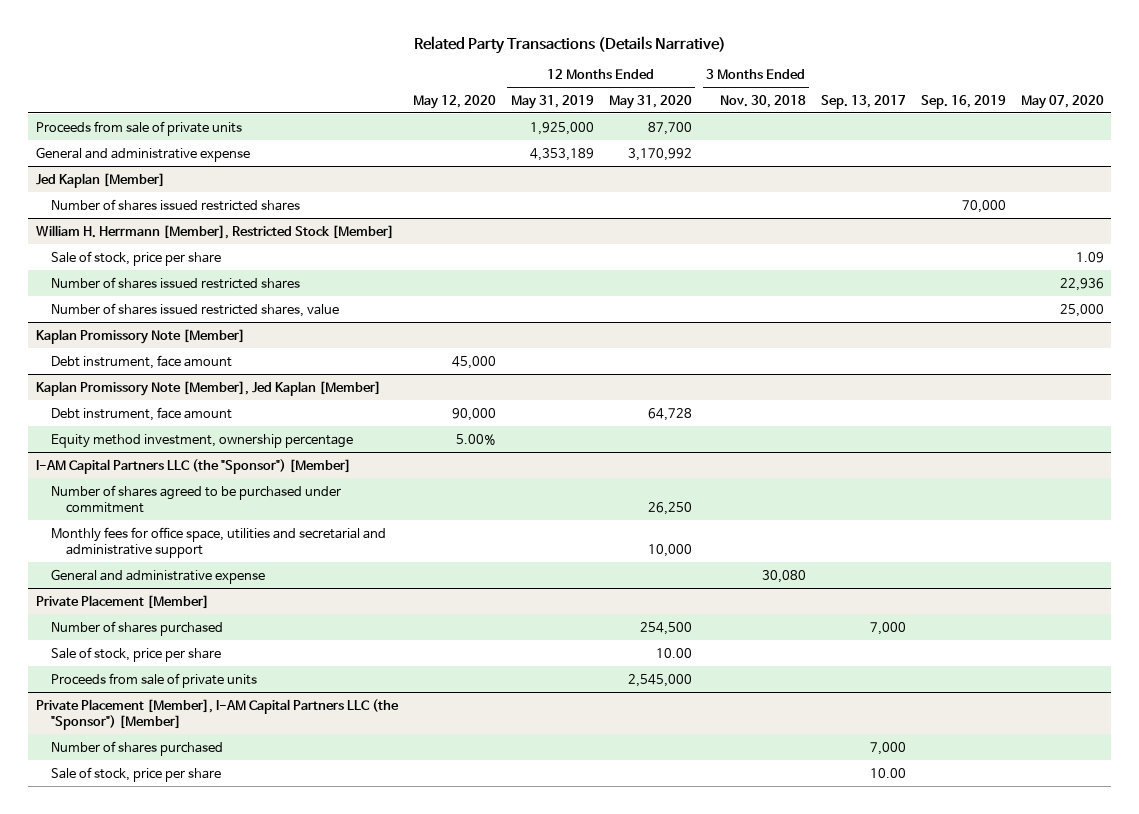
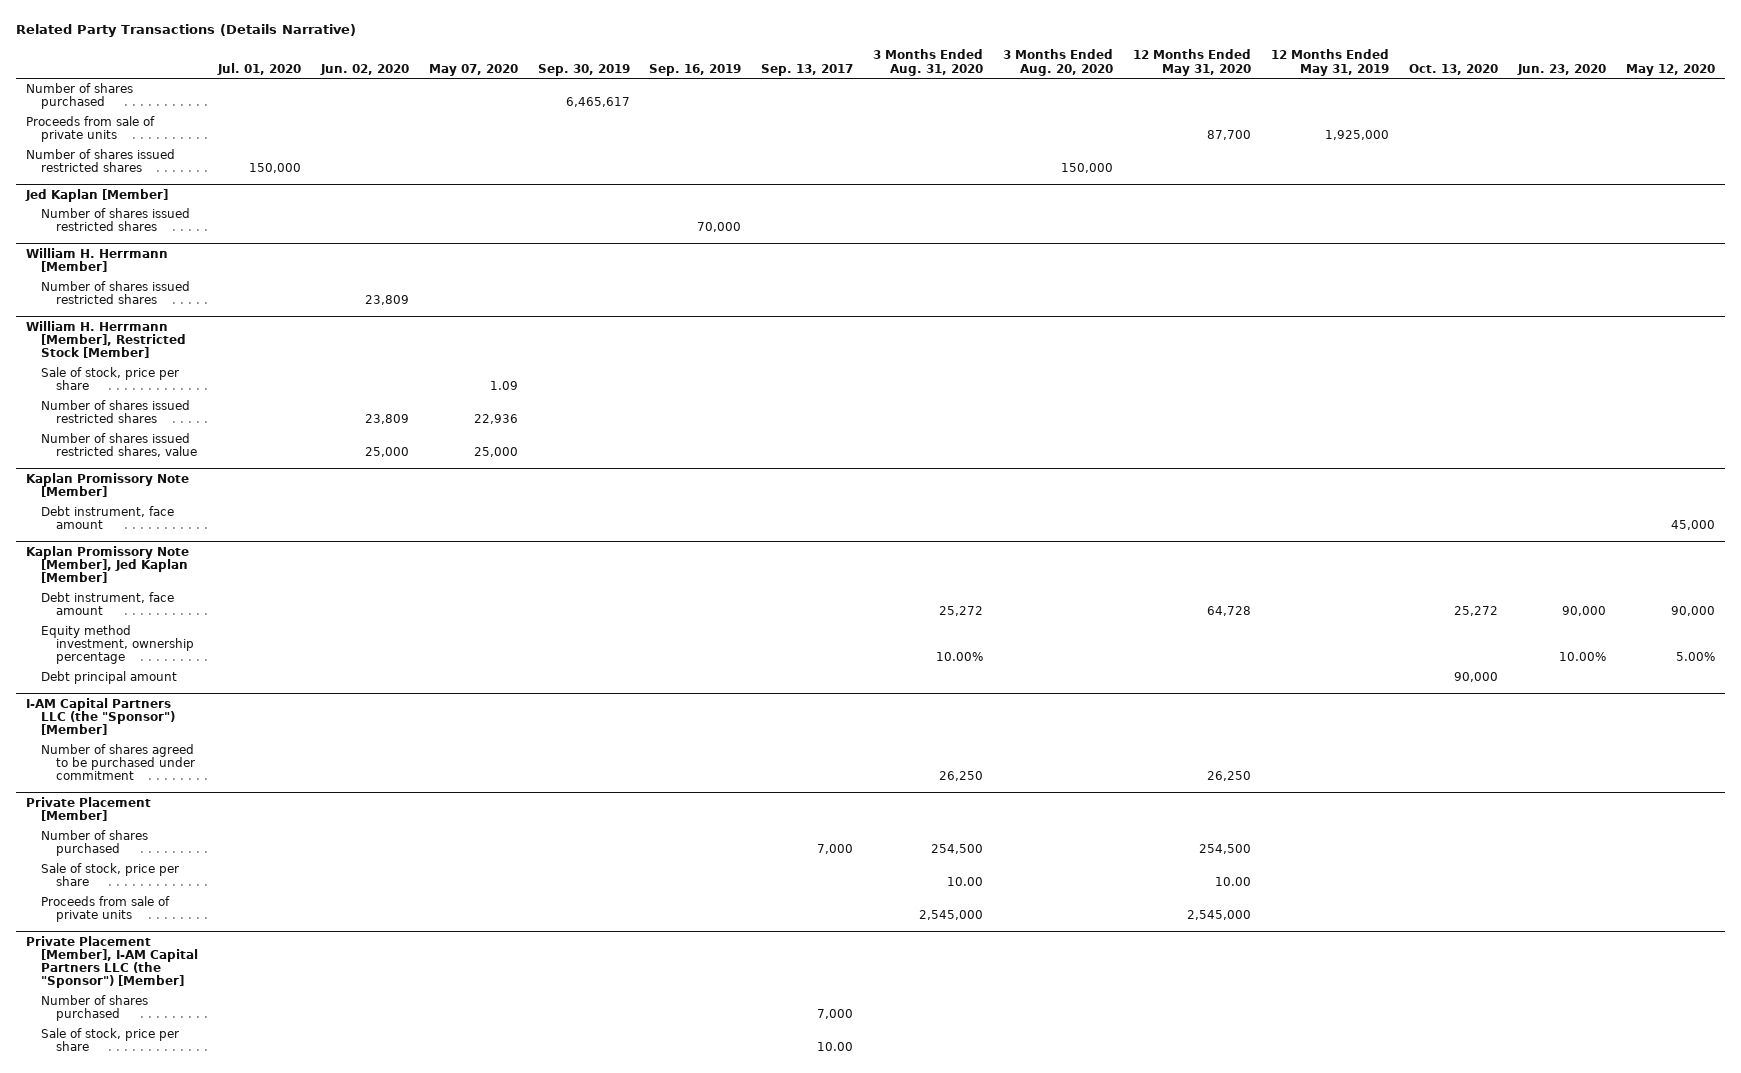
- | May 12, 2020 | 12 Months Ended May 31, 2019 | 12 Months Ended May 31, 2020 | 3 Months Ended Nov. 30, 2018 | Sep. 13, 2017 | Sep. 16, 2019 | May 07, 2020
+ | Jul. 01, 2020 | Jun. 02, 2020 | May 07, 2020 | Sep. 30, 2019 | Sep. 16, 2019 | Sep. 13, 2017 | 3 Months Ended Aug. 31, 2020 | 3 Months Ended Aug. 20, 2020 | 12 Months Ended May 31, 2020 | 12 Months Ended May 31, 2019 | Oct. 13, 2020 | Jun. 23, 2020 | May 12, 2020
+ Number of shares purchased | | | | 6,465,617 | | | | | | | | |
- General and administrative expense | | 4,353,189 | 3,170,992 | | | |
+ Number of shares issued restricted shares | 150,000 | | | | | | | 150,000 | | | | |
+ William H. Herrmann [Member]
+ Number of shares issued restricted shares | | 23,809 | | | | | | | | | | |
@ Kaplan Promissory Note [Member], Jed Kaplan [Member]
+ Debt principal amount | | | | | | | | | | | 90,000 | |
@ I-AM Capital Partners LLC (the "Sponsor") [Member]
- Monthly fees for office space, utilities and secretarial and administrative support | | | 10,000 | | | |
- General and administrative expense | | | | 30,080 | | |

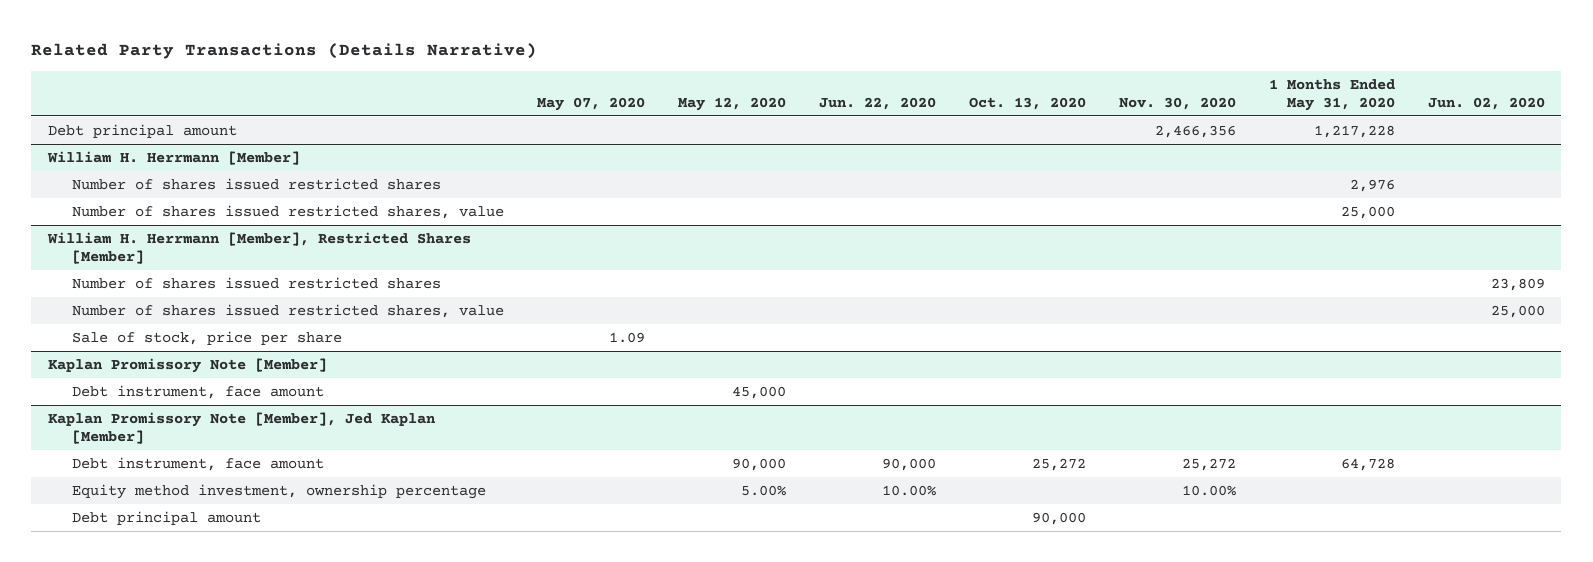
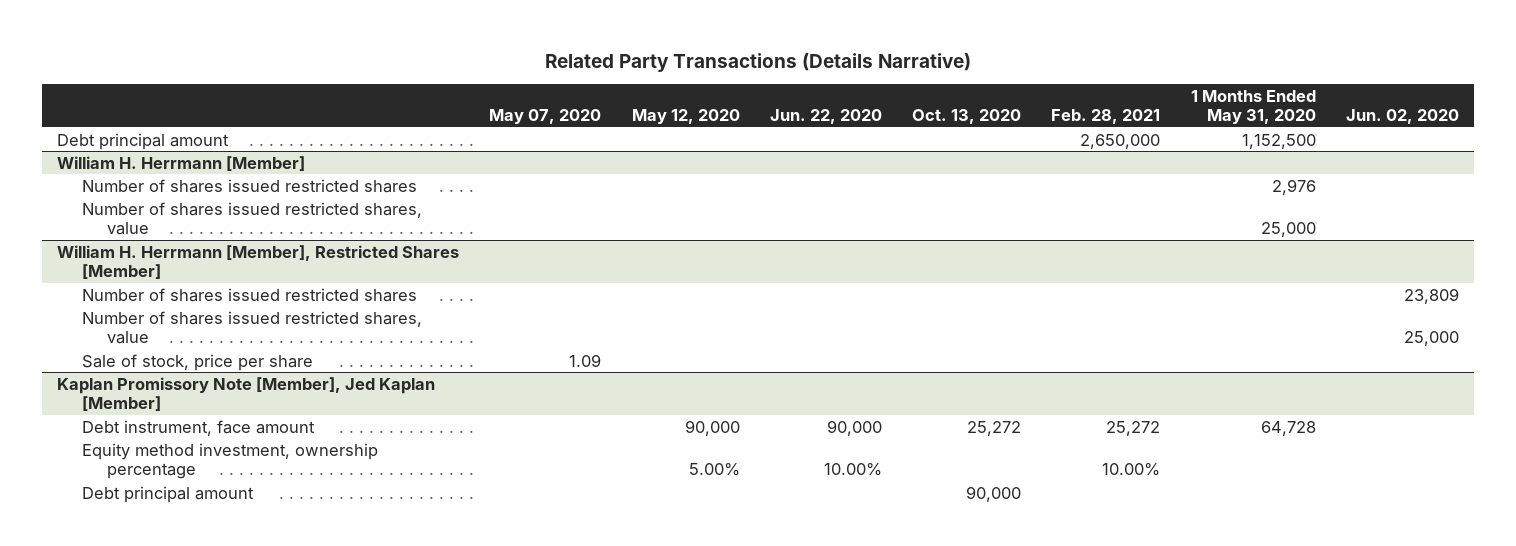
- | May 07, 2020 | May 12, 2020 | Jun. 22, 2020 | Oct. 13, 2020 | Nov. 30, 2020 | 1 Months Ended May 31, 2020 | Jun. 02, 2020
+ | May 07, 2020 | May 12, 2020 | Jun. 22, 2020 | Oct. 13, 2020 | Feb. 28, 2021 | 1 Months Ended May 31, 2020 | Jun. 02, 2020
- Debt principal amount | | | | | 2,466,356 | 1,217,228 |
+ Debt principal amount | | | | | 2,650,000 | 1,152,500 |
- Kaplan Promissory Note [Member]
- Debt instrument, face amount | | 45,000 | | | | |

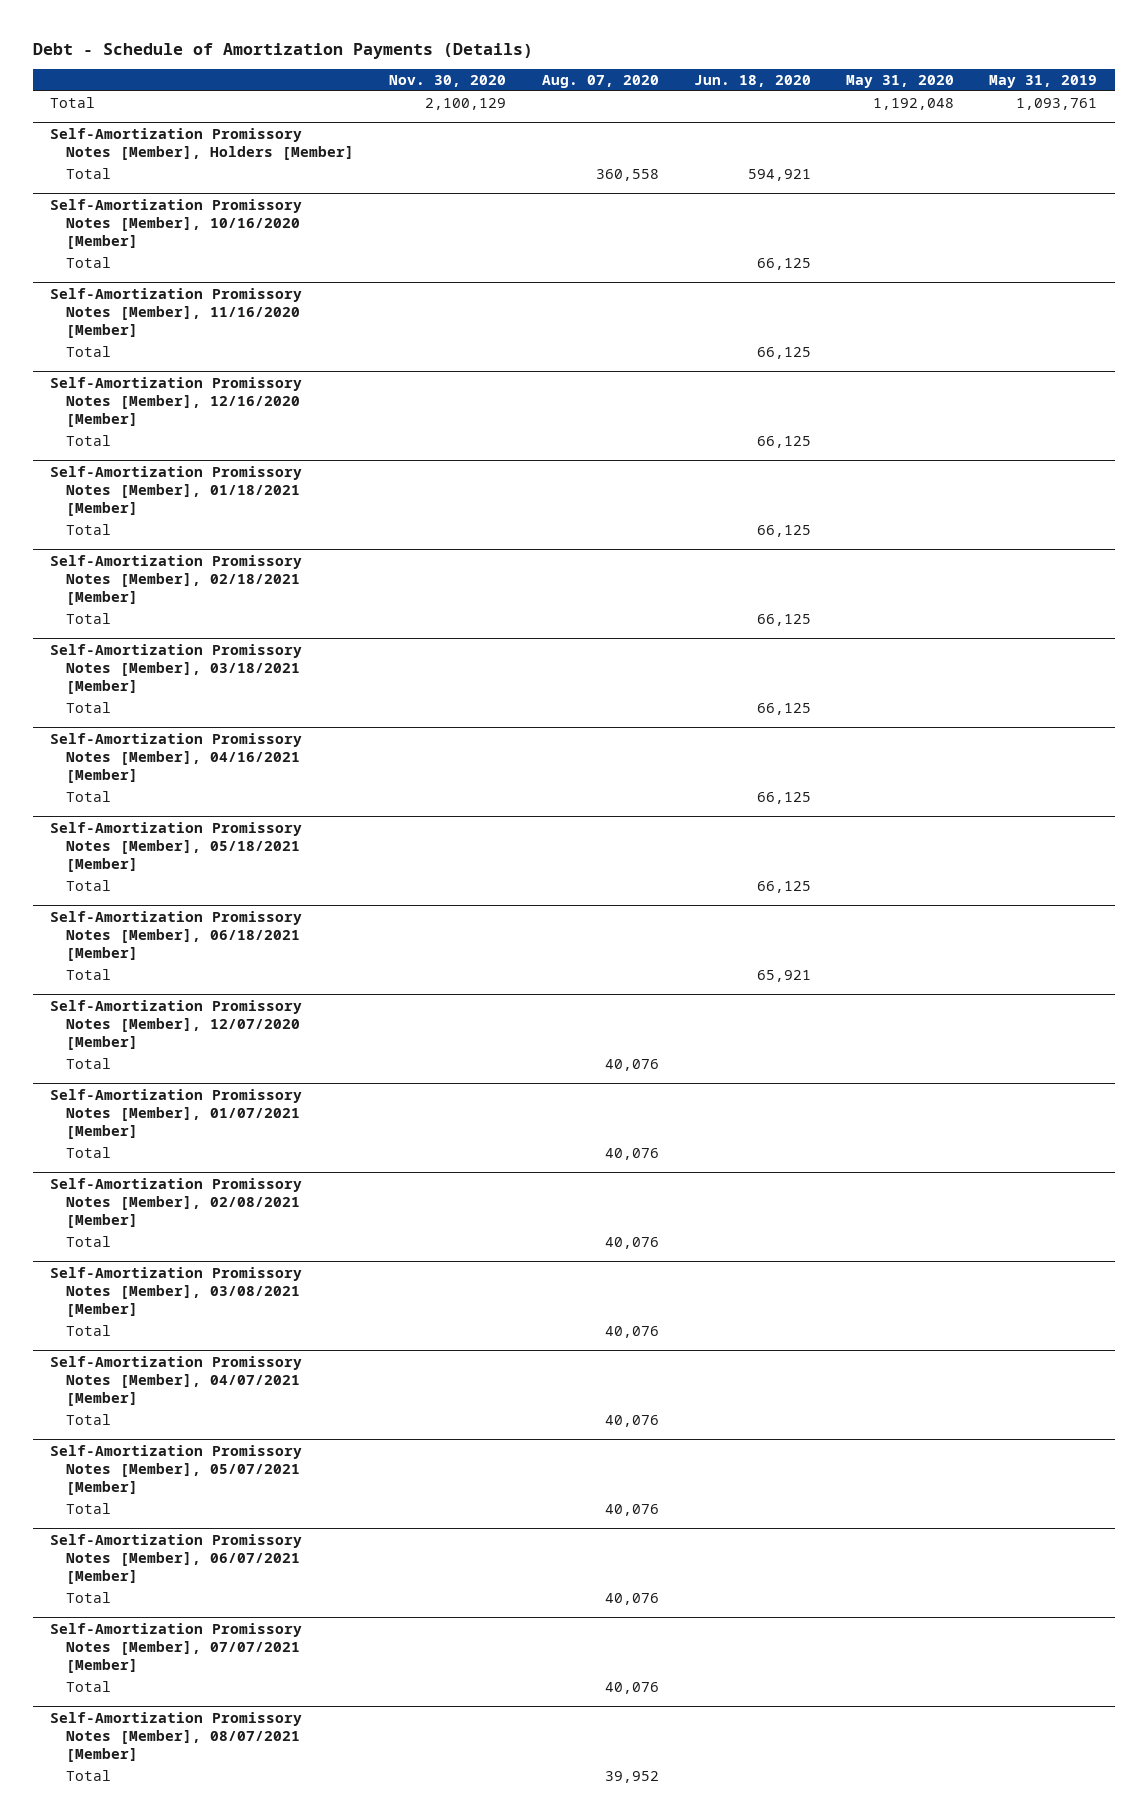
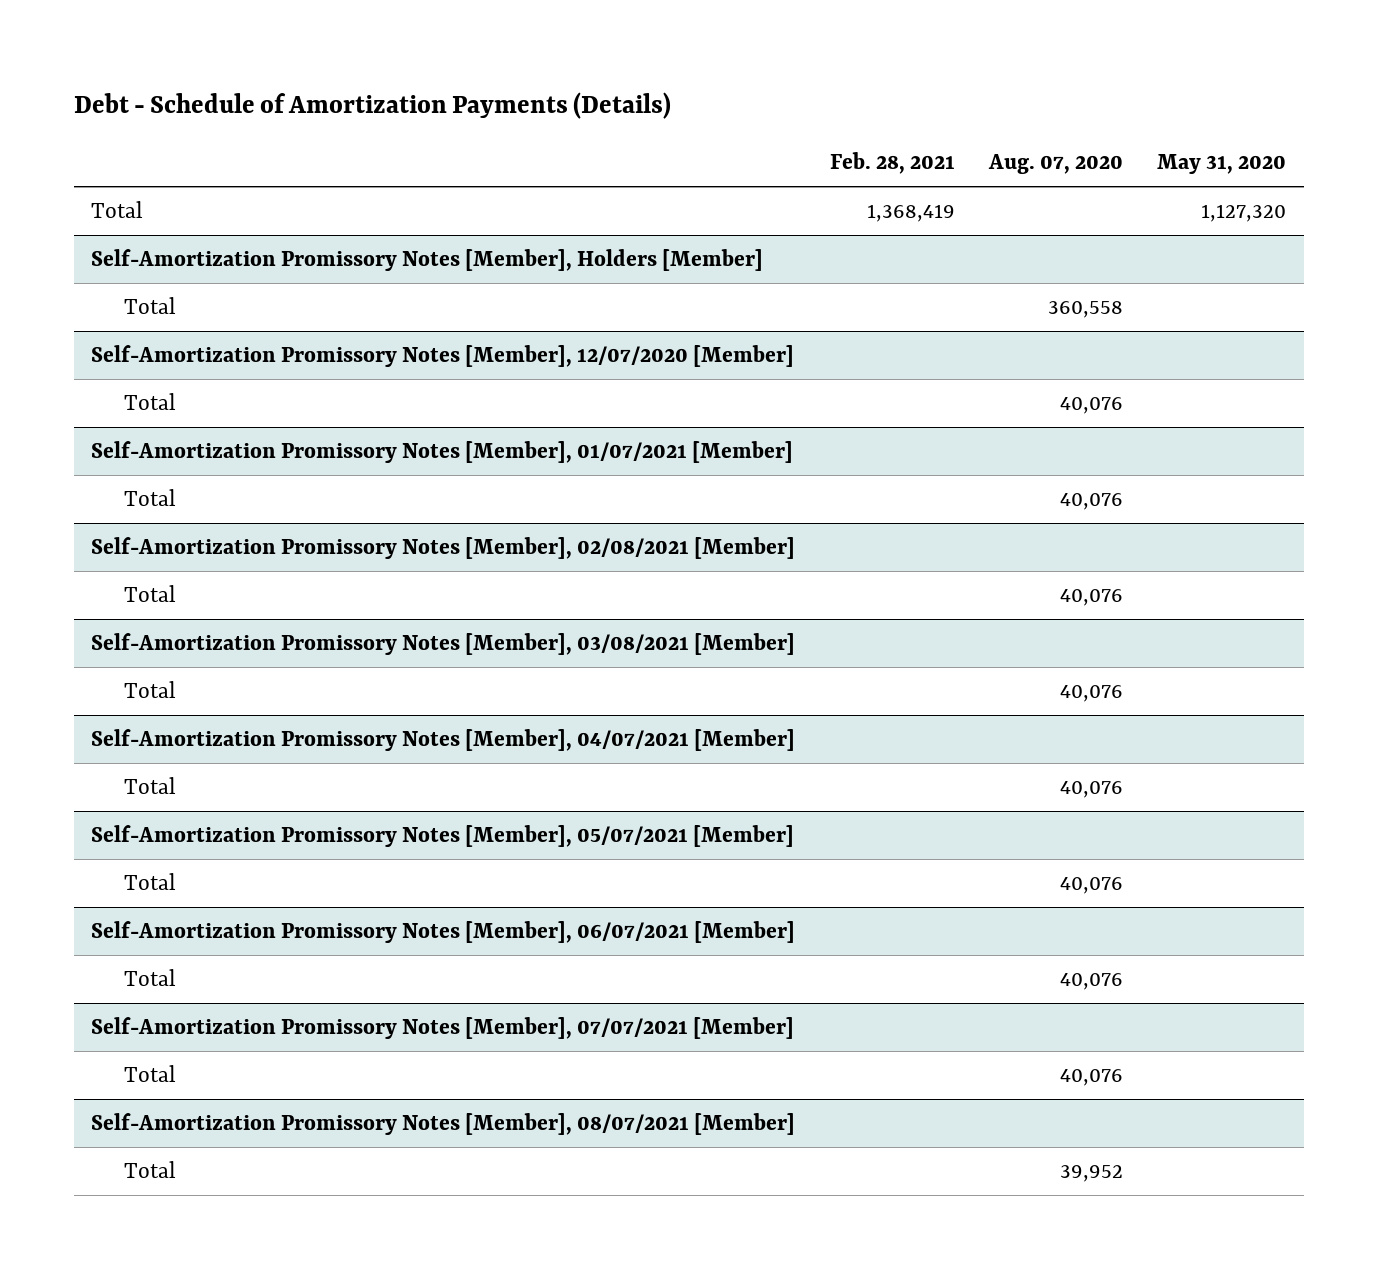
- | Nov. 30, 2020 | Aug. 07, 2020 | Jun. 18, 2020 | May 31, 2020 | May 31, 2019
+ | Feb. 28, 2021 | Aug. 07, 2020 | May 31, 2020
- Total | 2,100,129 | | | 1,192,048 | 1,093,761
+ Total | 1,368,419 | | 1,127,320
- Self-Amortization Promissory Notes [Member], 10/16/2020 [Member]
- Total | | | 66,125 | |
- Self-Amortization Promissory Notes [Member], 11/16/2020 [Member]
- Total | | | 66,125 | |
- Self-Amortization Promissory Notes [Member], 12/16/2020 [Member]
- Total | | | 66,125 | |
- Self-Amortization Promissory Notes [Member], 01/18/2021 [Member]
- Total | | | 66,125 | |
- Self-Amortization Promissory Notes [Member], 02/18/2021 [Member]
- Total | | | 66,125 | |
- Self-Amortization Promissory Notes [Member], 03/18/2021 [Member]
- Total | | | 66,125 | |
- Self-Amortization Promissory Notes [Member], 04/16/2021 [Member]
- Total | | | 66,125 | |
- Self-Amortization Promissory Notes [Member], 05/18/2021 [Member]
- Total | | | 66,125 | |
- Self-Amortization Promissory Notes [Member], 06/18/2021 [Member]
- Total | | | 65,921 | |

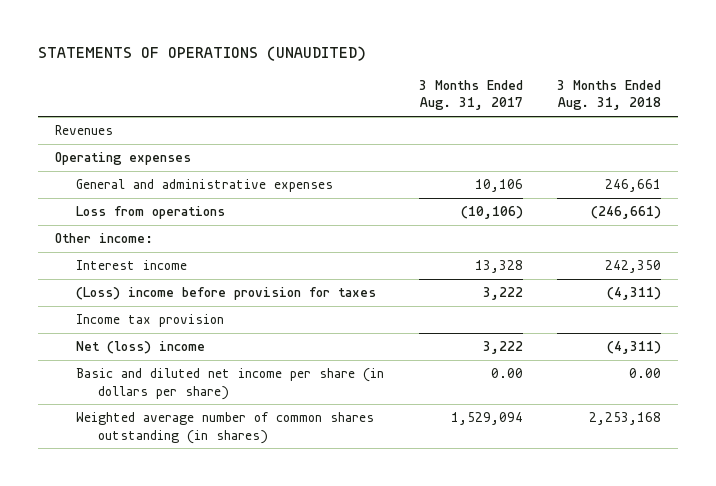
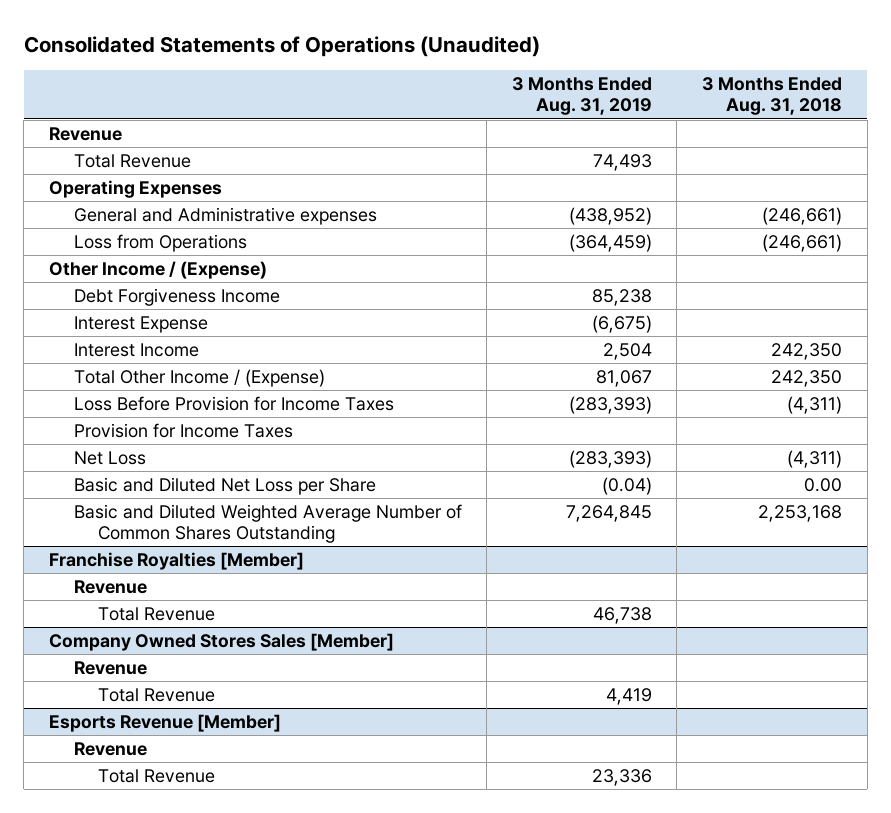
- STATEMENTS OF OPERATIONS (UNAUDITED)
+ Consolidated Statements of Operations (Unaudited)
- | 3 Months Ended Aug. 31, 2017 | 3 Months Ended Aug. 31, 2018
+ | 3 Months Ended Aug. 31, 2019 | 3 Months Ended Aug. 31, 2018
- Revenues
- Operating expenses
- General and administrative expenses | 10,106 | 246,661
- Loss from operations | (10,106) | (246,661)
- Other income:
- Interest income | 13,328 | 242,350
- (Loss) income before provision for taxes | 3,222 | (4,311)
- Income tax provision
- Net (loss) income | 3,222 | (4,311)
- Basic and diluted net income per share (in dollars per share) | 0.00 | 0.00
- Weighted average number of common shares outstanding (in shares) | 1,529,094 | 2,253,168
+ Revenue
+ Total Revenue | 74,493 |
+ Operating Expenses
+ General and Administrative expenses | (438,952) | (246,661)
+ Loss from Operations | (364,459) | (246,661)
+ Other Income / (Expense)
+ Debt Forgiveness Income | 85,238 |
+ Interest Expense | (6,675) |
+ Interest Income | 2,504 | 242,350
+ Total Other Income / (Expense) | 81,067 | 242,350
+ Loss Before Provision for Income Taxes | (283,393) | (4,311)
+ Provision for Income Taxes
+ Net Loss | (283,393) | (4,311)
+ Basic and Diluted Net Loss per Share | (0.04) | 0.00
+ Basic and Diluted Weighted Average Number of Common Shares Outstanding | 7,264,845 | 2,253,168
+ Franchise Royalties [Member]
+ Revenue
+ Total Revenue | 46,738 |
+ Company Owned Stores Sales [Member]
+ Revenue
+ Total Revenue | 4,419 |
+ Esports Revenue [Member]
+ Revenue
+ Total Revenue | 23,336 |

